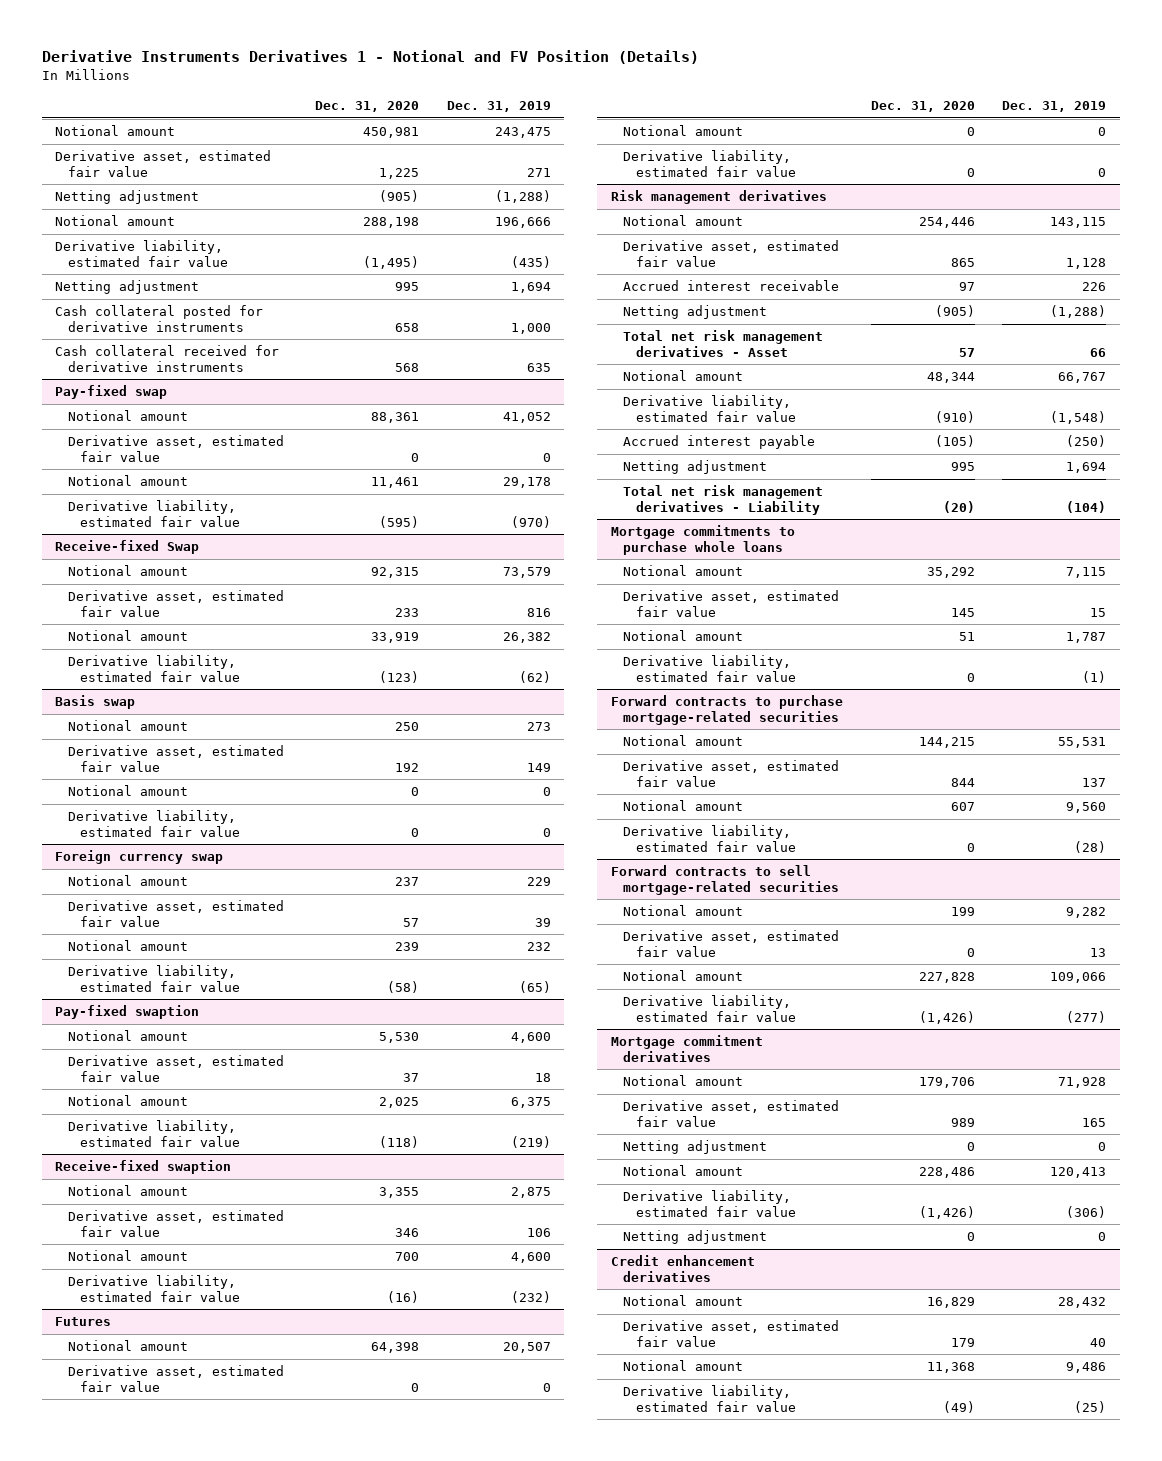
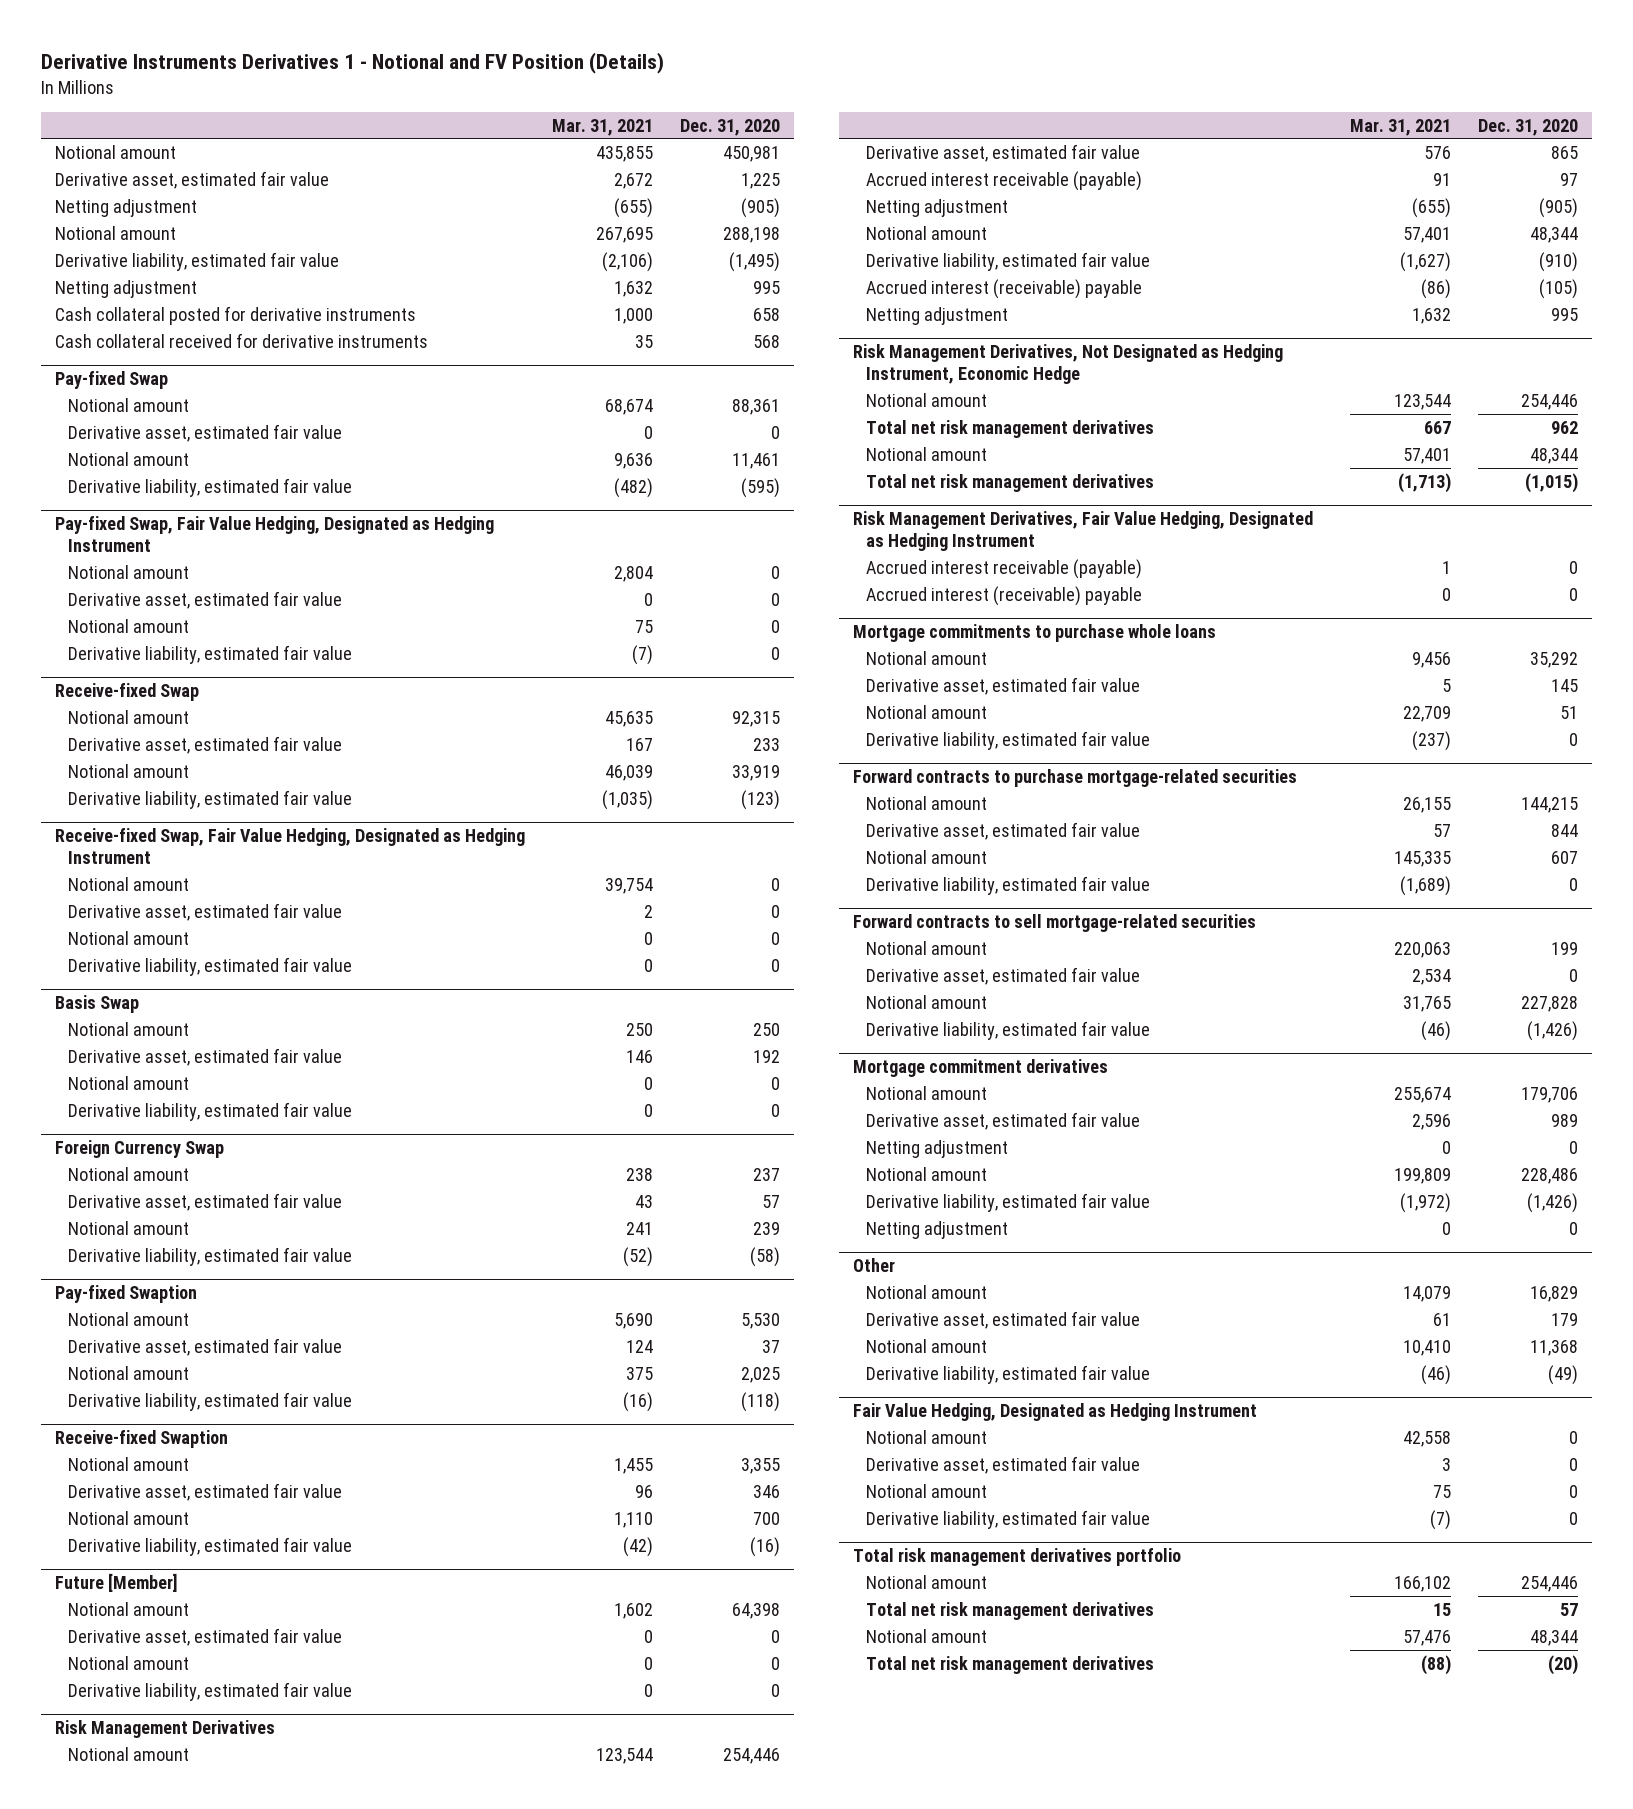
- | Dec. 31, 2020 | Dec. 31, 2019
+ | Mar. 31, 2021 | Dec. 31, 2020
- Pay-fixed swap
+ Pay-fixed Swap
+ Pay-fixed Swap, Fair Value Hedging, Designated as Hedging Instrument
+ Notional amount | 2,804 | 0
+ Derivative asset, estimated fair value | 0 | 0
+ Notional amount | 75 | 0
+ Derivative liability, estimated fair value | (7) | 0
- Basis swap
+ Receive-fixed Swap, Fair Value Hedging, Designated as Hedging Instrument
+ Notional amount | 39,754 | 0
+ Derivative asset, estimated fair value | 2 | 0
+ Notional amount | 0 | 0
+ Derivative liability, estimated fair value | 0 | 0
+ Basis Swap
- Foreign currency swap
+ Foreign Currency Swap
- Pay-fixed swaption
+ Pay-fixed Swaption
- Receive-fixed swaption
+ Receive-fixed Swaption
- Futures
+ Future [Member]
- Risk management derivatives
+ Risk Management Derivatives
- Accrued interest receivable | 97 | 226
+ Accrued interest receivable (payable) | 91 | 97
- Total net risk management derivatives - Asset | 57 | 66
- Accrued interest payable | (105) | (250)
+ Accrued interest (receivable) payable | (86) | (105)
- Total net risk management derivatives - Liability | (20) | (104)
+ Risk Management Derivatives, Not Designated as Hedging Instrument, Economic Hedge
+ Notional amount | 123,544 | 254,446
+ Total net risk management derivatives | 667 | 962
+ Notional amount | 57,401 | 48,344
+ Total net risk management derivatives | (1,713) | (1,015)
+ Risk Management Derivatives, Fair Value Hedging, Designated as Hedging Instrument
+ Accrued interest receivable (payable) | 1 | 0
+ Accrued interest (receivable) payable | 0 | 0
- Credit enhancement derivatives
+ Other
+ Fair Value Hedging, Designated as Hedging Instrument
+ Notional amount | 42,558 | 0
+ Derivative asset, estimated fair value | 3 | 0
+ Notional amount | 75 | 0
+ Derivative liability, estimated fair value | (7) | 0
+ Total risk management derivatives portfolio
+ Notional amount | 166,102 | 254,446
+ Total net risk management derivatives | 15 | 57
+ Notional amount | 57,476 | 48,344
+ Total net risk management derivatives | (88) | (20)

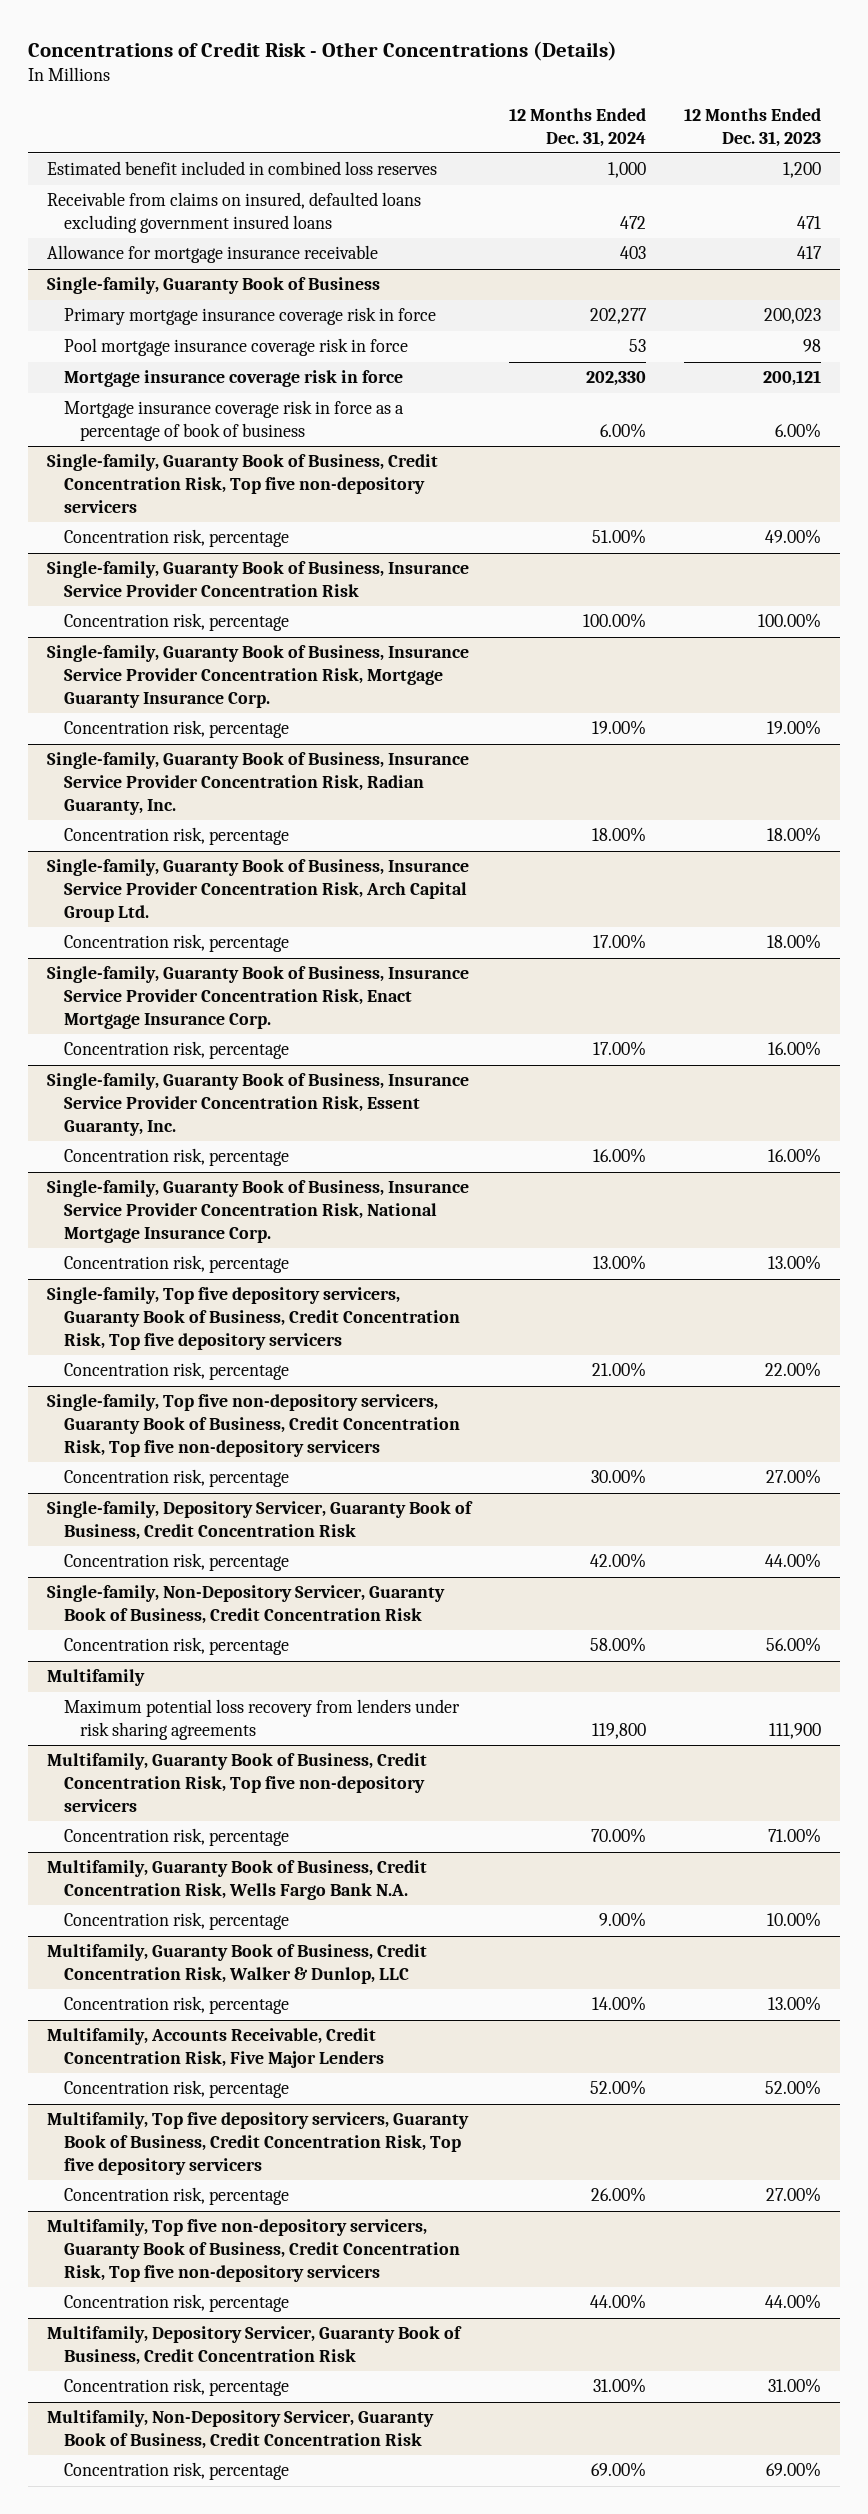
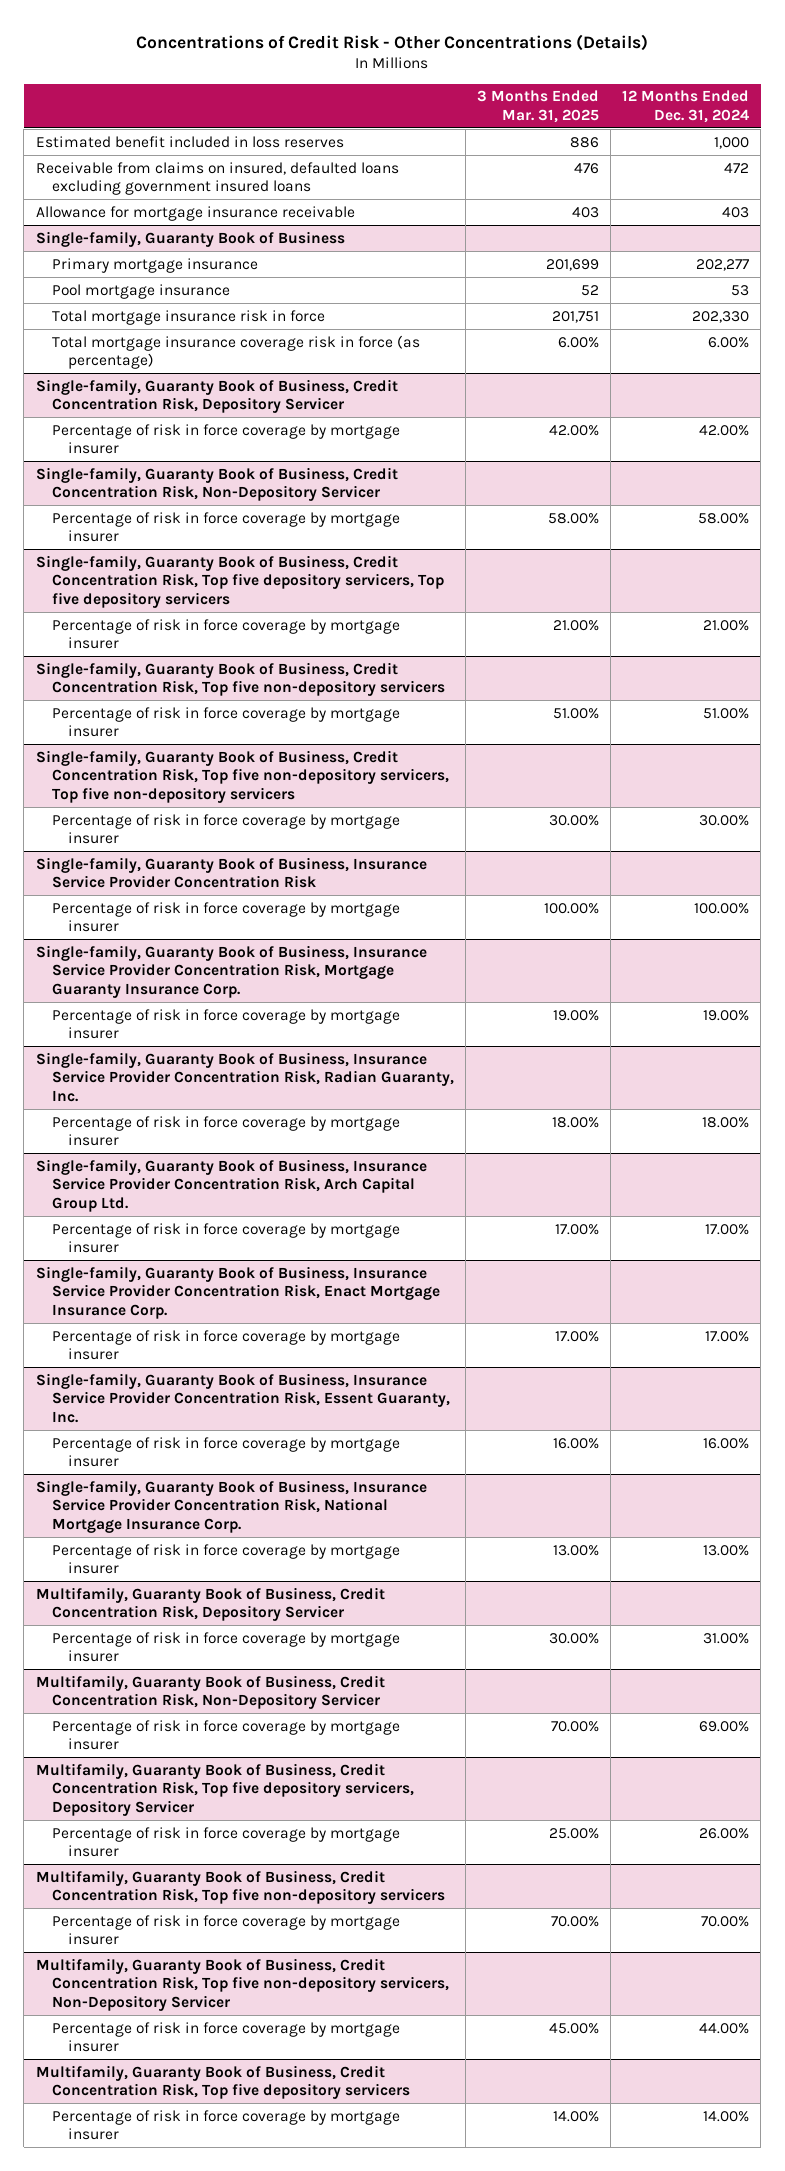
- | 12 Months Ended Dec. 31, 2024 | 12 Months Ended Dec. 31, 2023
+ | 3 Months Ended Mar. 31, 2025 | 12 Months Ended Dec. 31, 2024
- Estimated benefit included in combined loss reserves | 1,000 | 1,200
+ Estimated benefit included in loss reserves | 886 | 1,000
@ Single-family, Guaranty Book of Business
- Primary mortgage insurance coverage risk in force | 202,277 | 200,023
- Pool mortgage insurance coverage risk in force | 53 | 98
- Mortgage insurance coverage risk in force | 202,330 | 200,121
- Mortgage insurance coverage risk in force as a percentage of book of business | 6.00% | 6.00%
+ Primary mortgage insurance | 201,699 | 202,277
+ Pool mortgage insurance | 52 | 53
+ Total mortgage insurance risk in force | 201,751 | 202,330
+ Total mortgage insurance coverage risk in force (as percentage) | 6.00% | 6.00%
+ Single-family, Guaranty Book of Business, Credit Concentration Risk, Depository Servicer
+ Percentage of risk in force coverage by mortgage insurer | 42.00% | 42.00%
+ Single-family, Guaranty Book of Business, Credit Concentration Risk, Non-Depository Servicer
+ Percentage of risk in force coverage by mortgage insurer | 58.00% | 58.00%
+ Single-family, Guaranty Book of Business, Credit Concentration Risk, Top five depository servicers, Top five depository servicers
+ Percentage of risk in force coverage by mortgage insurer | 21.00% | 21.00%
@ Single-family, Guaranty Book of Business, Credit Concentration Risk, Top five non-depository servicers
- Concentration risk, percentage | 51.00% | 49.00%
+ Percentage of risk in force coverage by mortgage insurer | 51.00% | 51.00%
+ Single-family, Guaranty Book of Business, Credit Concentration Risk, Top five non-depository servicers, Top five non-depository servicers
+ Percentage of risk in force coverage by mortgage insurer | 30.00% | 30.00%
@ Single-family, Guaranty Book of Business, Insurance Service Provider Concentration Risk
- Concentration risk, percentage | 100.00% | 100.00%
+ Percentage of risk in force coverage by mortgage insurer | 100.00% | 100.00%
@ Single-family, Guaranty Book of Business, Insurance Service Provider Concentration Risk, Mortgage Guaranty Insurance Corp.
- Concentration risk, percentage | 19.00% | 19.00%
+ Percentage of risk in force coverage by mortgage insurer | 19.00% | 19.00%
@ Single-family, Guaranty Book of Business, Insurance Service Provider Concentration Risk, Radian Guaranty, Inc.
- Concentration risk, percentage | 18.00% | 18.00%
+ Percentage of risk in force coverage by mortgage insurer | 18.00% | 18.00%
@ Single-family, Guaranty Book of Business, Insurance Service Provider Concentration Risk, Arch Capital Group Ltd.
- Concentration risk, percentage | 17.00% | 18.00%
+ Percentage of risk in force coverage by mortgage insurer | 17.00% | 17.00%
@ Single-family, Guaranty Book of Business, Insurance Service Provider Concentration Risk, Enact Mortgage Insurance Corp.
- Concentration risk, percentage | 17.00% | 16.00%
+ Percentage of risk in force coverage by mortgage insurer | 17.00% | 17.00%
@ Single-family, Guaranty Book of Business, Insurance Service Provider Concentration Risk, Essent Guaranty, Inc.
- Concentration risk, percentage | 16.00% | 16.00%
+ Percentage of risk in force coverage by mortgage insurer | 16.00% | 16.00%
@ Single-family, Guaranty Book of Business, Insurance Service Provider Concentration Risk, National Mortgage Insurance Corp.
- Concentration risk, percentage | 13.00% | 13.00%
- Single-family, Top five depository servicers, Guaranty Book of Business, Credit Concentration Risk, Top five depository servicers
- Concentration risk, percentage | 21.00% | 22.00%
- Single-family, Top five non-depository servicers, Guaranty Book of Business, Credit Concentration Risk, Top five non-depository servicers
- Concentration risk, percentage | 30.00% | 27.00%
- Single-family, Depository Servicer, Guaranty Book of Business, Credit Concentration Risk
- Concentration risk, percentage | 42.00% | 44.00%
- Single-family, Non-Depository Servicer, Guaranty Book of Business, Credit Concentration Risk
- Concentration risk, percentage | 58.00% | 56.00%
- Multifamily
- Maximum potential loss recovery from lenders under risk sharing agreements | 119,800 | 111,900
@ Single-family, Guaranty Book of Business, Insurance Service Provider Concentration Risk, National Mortgage Insurance Corp.
+ Percentage of risk in force coverage by mortgage insurer | 13.00% | 13.00%
+ Multifamily, Guaranty Book of Business, Credit Concentration Risk, Depository Servicer
+ Percentage of risk in force coverage by mortgage insurer | 30.00% | 31.00%
+ Multifamily, Guaranty Book of Business, Credit Concentration Risk, Non-Depository Servicer
+ Percentage of risk in force coverage by mortgage insurer | 70.00% | 69.00%
+ Multifamily, Guaranty Book of Business, Credit Concentration Risk, Top five depository servicers, Depository Servicer
+ Percentage of risk in force coverage by mortgage insurer | 25.00% | 26.00%
@ Multifamily, Guaranty Book of Business, Credit Concentration Risk, Top five non-depository servicers
- Concentration risk, percentage | 70.00% | 71.00%
- Multifamily, Guaranty Book of Business, Credit Concentration Risk, Wells Fargo Bank N.A.
- Concentration risk, percentage | 9.00% | 10.00%
- Multifamily, Guaranty Book of Business, Credit Concentration Risk, Walker & Dunlop, LLC
- Concentration risk, percentage | 14.00% | 13.00%
- Multifamily, Accounts Receivable, Credit Concentration Risk, Five Major Lenders
- Concentration risk, percentage | 52.00% | 52.00%
- Multifamily, Top five depository servicers, Guaranty Book of Business, Credit Concentration Risk, Top five depository servicers
- Concentration risk, percentage | 26.00% | 27.00%
- Multifamily, Top five non-depository servicers, Guaranty Book of Business, Credit Concentration Risk, Top five non-depository servicers
- Concentration risk, percentage | 44.00% | 44.00%
- Multifamily, Depository Servicer, Guaranty Book of Business, Credit Concentration Risk
- Concentration risk, percentage | 31.00% | 31.00%
- Multifamily, Non-Depository Servicer, Guaranty Book of Business, Credit Concentration Risk
- Concentration risk, percentage | 69.00% | 69.00%
@ Multifamily, Guaranty Book of Business, Credit Concentration Risk, Top five non-depository servicers
+ Percentage of risk in force coverage by mortgage insurer | 70.00% | 70.00%
+ Multifamily, Guaranty Book of Business, Credit Concentration Risk, Top five non-depository servicers, Non-Depository Servicer
+ Percentage of risk in force coverage by mortgage insurer | 45.00% | 44.00%
+ Multifamily, Guaranty Book of Business, Credit Concentration Risk, Top five depository servicers
+ Percentage of risk in force coverage by mortgage insurer | 14.00% | 14.00%

